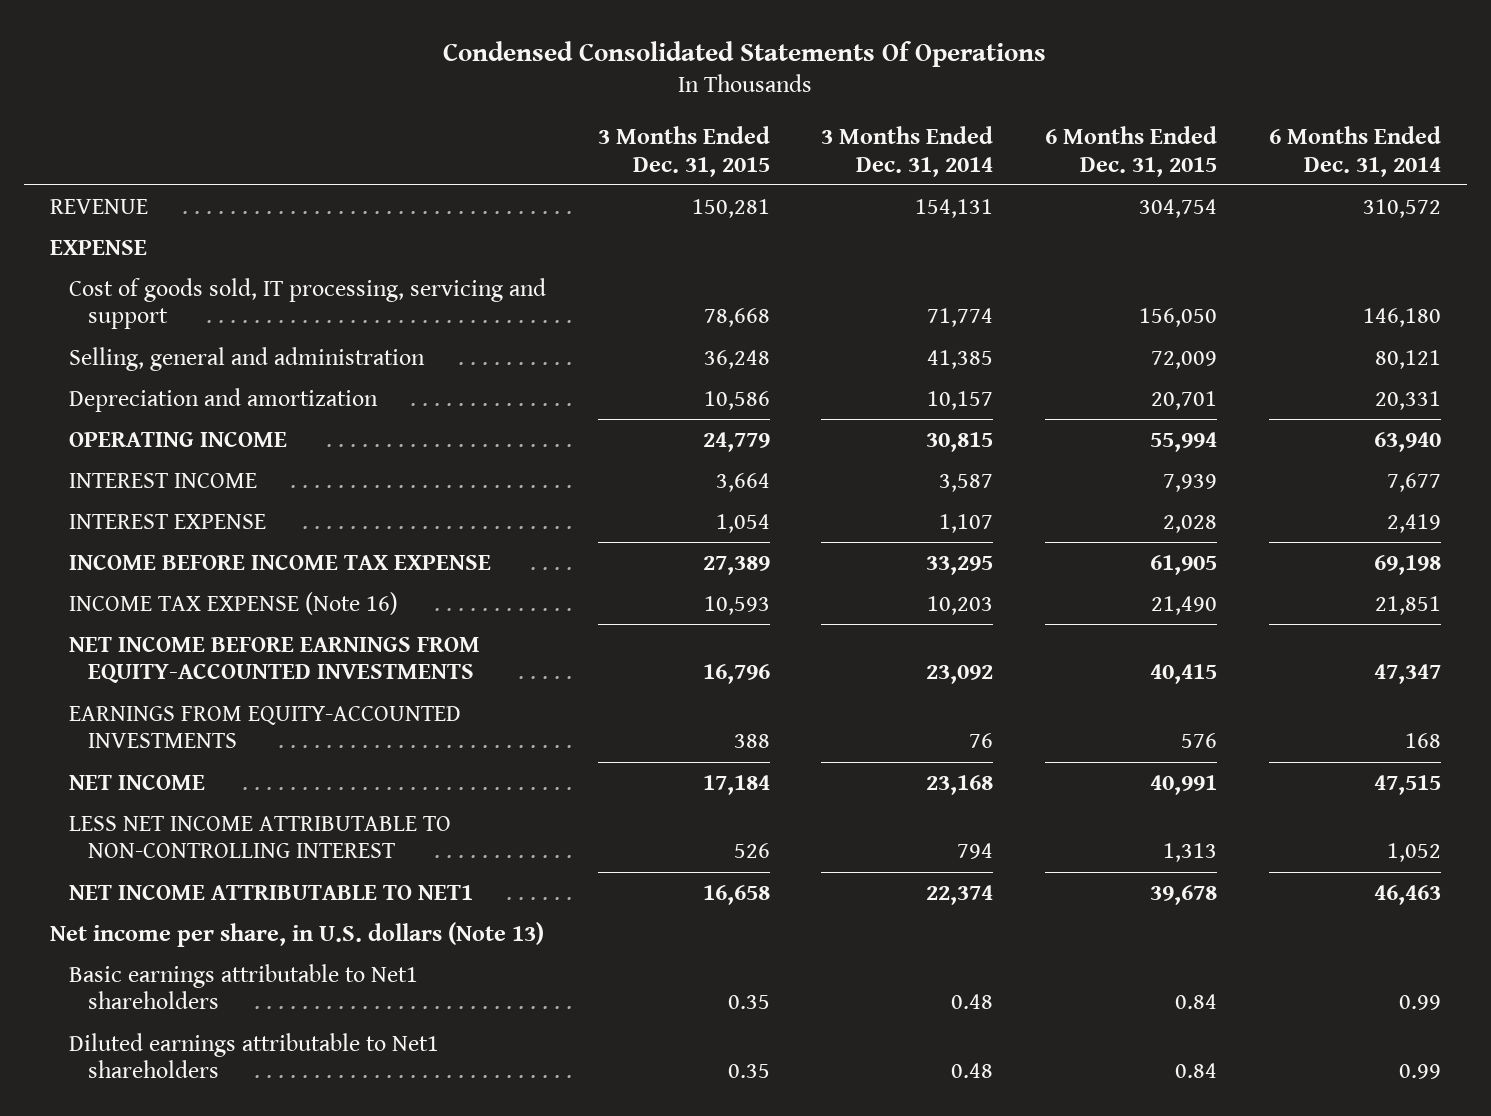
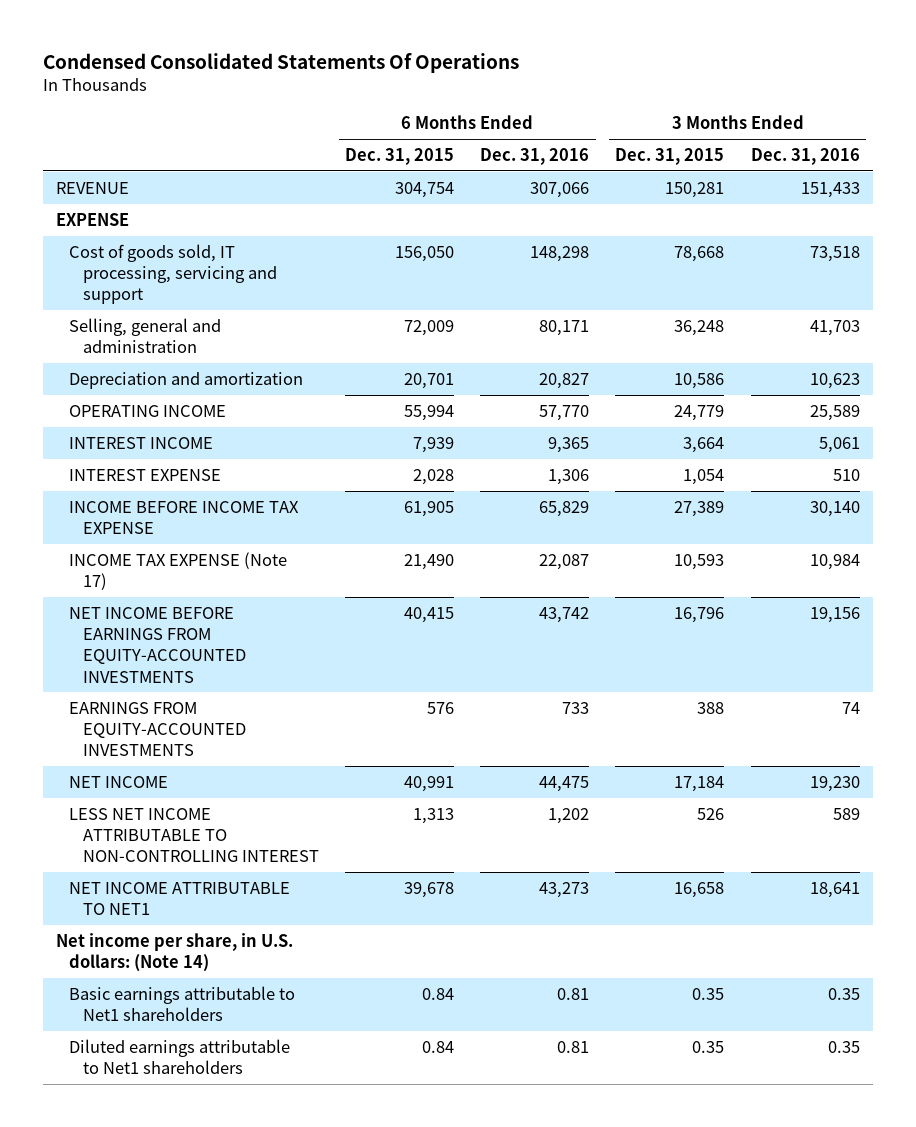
- | 3 Months Ended Dec. 31, 2015 | 3 Months Ended Dec. 31, 2014 | 6 Months Ended Dec. 31, 2015 | 6 Months Ended Dec. 31, 2014
+ | 6 Months Ended Dec. 31, 2015 | 6 Months Ended Dec. 31, 2016 | 3 Months Ended Dec. 31, 2015 | 3 Months Ended Dec. 31, 2016
- INCOME TAX EXPENSE (Note 16) | 10,593 | 10,203 | 21,490 | 21,851
+ INCOME TAX EXPENSE (Note 17) | 21,490 | 22,087 | 10,593 | 10,984
- Net income per share, in U.S. dollars (Note 13)
+ Net income per share, in U.S. dollars: (Note 14)

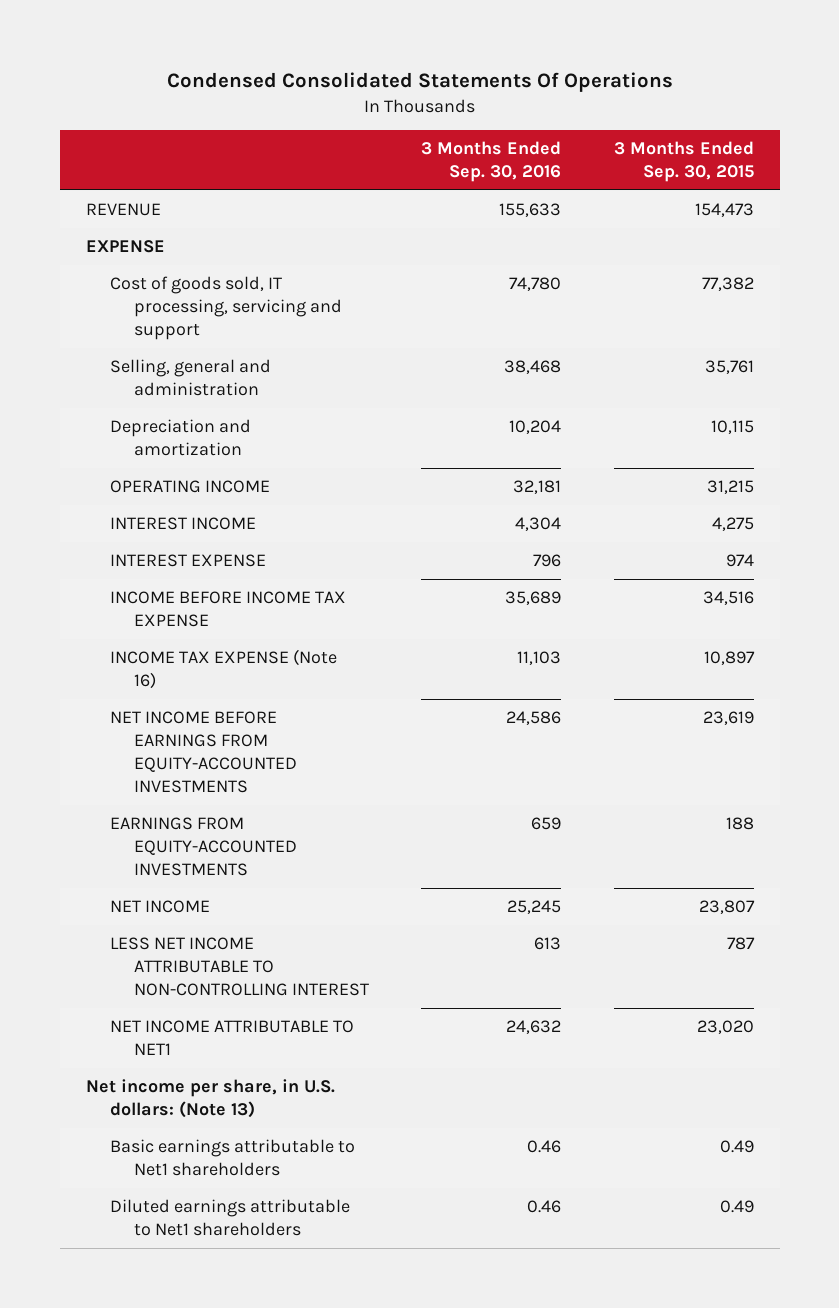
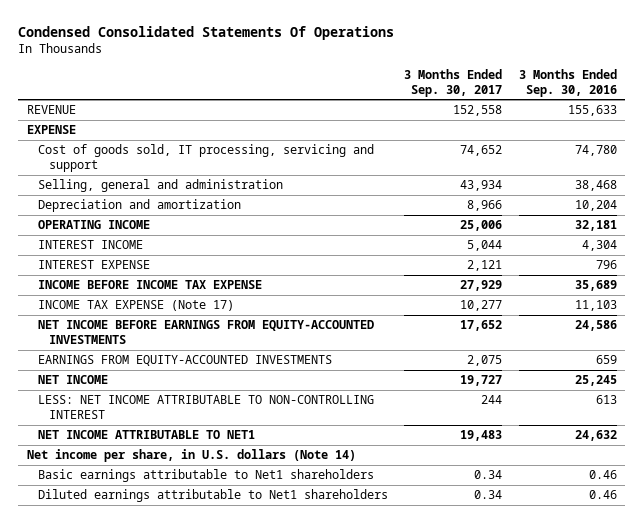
- | 3 Months Ended Sep. 30, 2016 | 3 Months Ended Sep. 30, 2015
+ | 3 Months Ended Sep. 30, 2017 | 3 Months Ended Sep. 30, 2016
- INCOME TAX EXPENSE (Note 16) | 11,103 | 10,897
+ INCOME TAX EXPENSE (Note 17) | 10,277 | 11,103
- LESS NET INCOME ATTRIBUTABLE TO NON-CONTROLLING INTEREST | 613 | 787
+ LESS: NET INCOME ATTRIBUTABLE TO NON-CONTROLLING INTEREST | 244 | 613
- Net income per share, in U.S. dollars: (Note 13)
+ Net income per share, in U.S. dollars (Note 14)

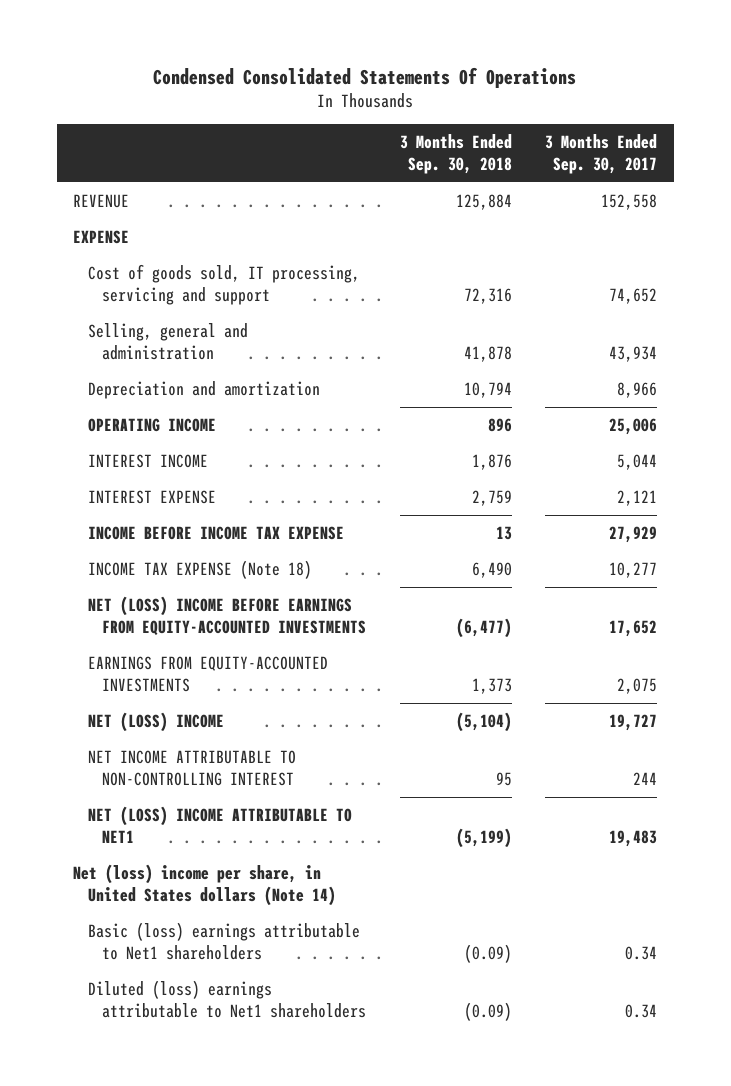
- | 3 Months Ended Sep. 30, 2017 | 3 Months Ended Sep. 30, 2016
+ | 3 Months Ended Sep. 30, 2018 | 3 Months Ended Sep. 30, 2017
- INCOME TAX EXPENSE (Note 17) | 10,277 | 11,103
- NET INCOME BEFORE EARNINGS FROM EQUITY-ACCOUNTED INVESTMENTS | 17,652 | 24,586
+ INCOME TAX EXPENSE (Note 18) | 6,490 | 10,277
+ NET (LOSS) INCOME BEFORE EARNINGS FROM EQUITY-ACCOUNTED INVESTMENTS | (6,477) | 17,652
- NET INCOME | 19,727 | 25,245
- LESS: NET INCOME ATTRIBUTABLE TO NON-CONTROLLING INTEREST | 244 | 613
- NET INCOME ATTRIBUTABLE TO NET1 | 19,483 | 24,632
- Net income per share, in U.S. dollars (Note 14)
- Basic earnings attributable to Net1 shareholders | 0.34 | 0.46
- Diluted earnings attributable to Net1 shareholders | 0.34 | 0.46
+ NET (LOSS) INCOME | (5,104) | 19,727
+ NET INCOME ATTRIBUTABLE TO NON-CONTROLLING INTEREST | 95 | 244
+ NET (LOSS) INCOME ATTRIBUTABLE TO NET1 | (5,199) | 19,483
+ Net (loss) income per share, in United States dollars (Note 14)
+ Basic (loss) earnings attributable to Net1 shareholders | (0.09) | 0.34
+ Diluted (loss) earnings attributable to Net1 shareholders | (0.09) | 0.34

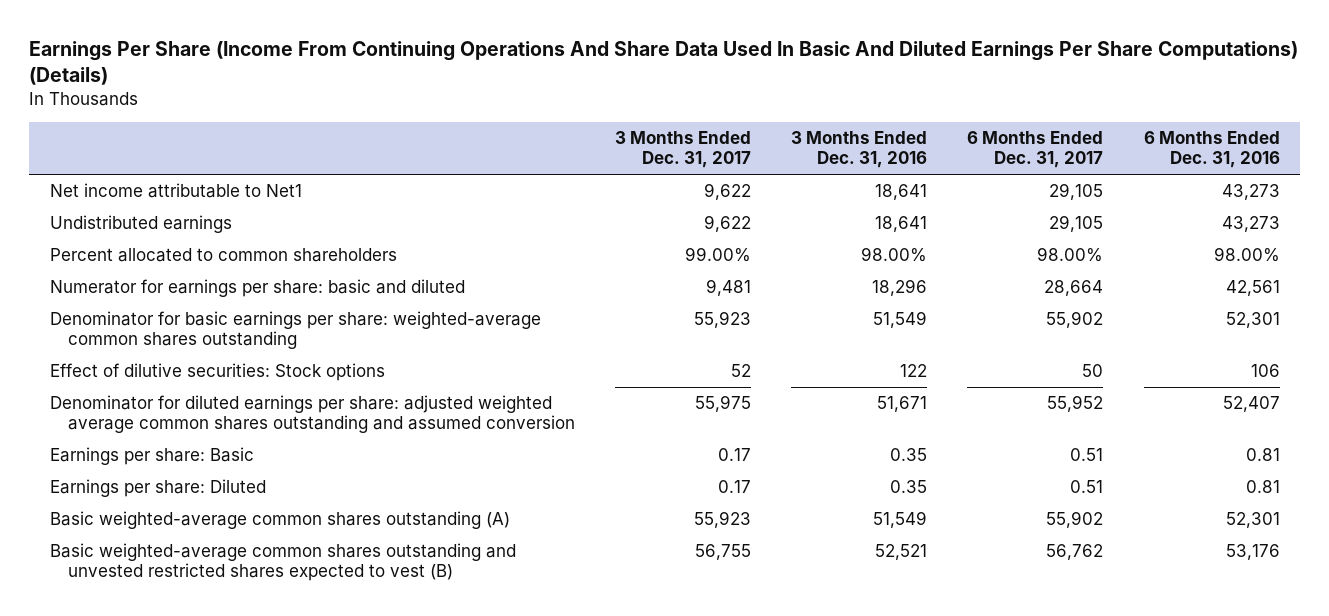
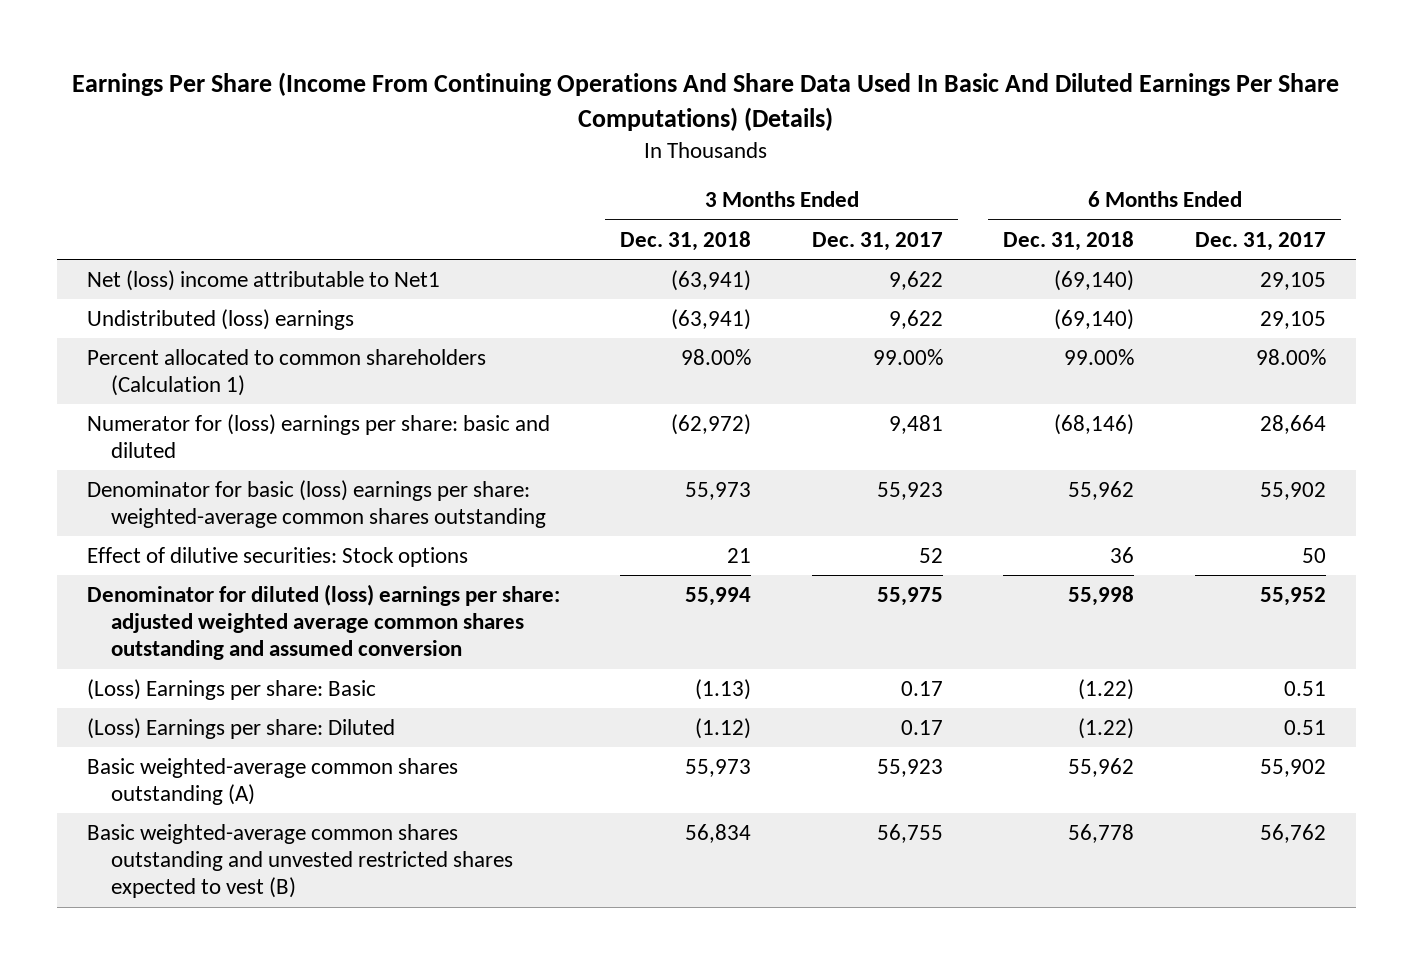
- | 3 Months Ended Dec. 31, 2017 | 3 Months Ended Dec. 31, 2016 | 6 Months Ended Dec. 31, 2017 | 6 Months Ended Dec. 31, 2016
+ | 3 Months Ended Dec. 31, 2018 | 3 Months Ended Dec. 31, 2017 | 6 Months Ended Dec. 31, 2018 | 6 Months Ended Dec. 31, 2017
- Net income attributable to Net1 | 9,622 | 18,641 | 29,105 | 43,273
- Undistributed earnings | 9,622 | 18,641 | 29,105 | 43,273
- Percent allocated to common shareholders | 99.00% | 98.00% | 98.00% | 98.00%
- Numerator for earnings per share: basic and diluted | 9,481 | 18,296 | 28,664 | 42,561
- Denominator for basic earnings per share: weighted-average common shares outstanding | 55,923 | 51,549 | 55,902 | 52,301
+ Net (loss) income attributable to Net1 | (63,941) | 9,622 | (69,140) | 29,105
+ Undistributed (loss) earnings | (63,941) | 9,622 | (69,140) | 29,105
+ Percent allocated to common shareholders (Calculation 1) | 98.00% | 99.00% | 99.00% | 98.00%
+ Numerator for (loss) earnings per share: basic and diluted | (62,972) | 9,481 | (68,146) | 28,664
+ Denominator for basic (loss) earnings per share: weighted-average common shares outstanding | 55,973 | 55,923 | 55,962 | 55,902
- Denominator for diluted earnings per share: adjusted weighted average common shares outstanding and assumed conversion | 55,975 | 51,671 | 55,952 | 52,407
- Earnings per share: Basic | 0.17 | 0.35 | 0.51 | 0.81
- Earnings per share: Diluted | 0.17 | 0.35 | 0.51 | 0.81
+ Denominator for diluted (loss) earnings per share: adjusted weighted average common shares outstanding and assumed conversion | 55,994 | 55,975 | 55,998 | 55,952
+ (Loss) Earnings per share: Basic | (1.13) | 0.17 | (1.22) | 0.51
+ (Loss) Earnings per share: Diluted | (1.12) | 0.17 | (1.22) | 0.51

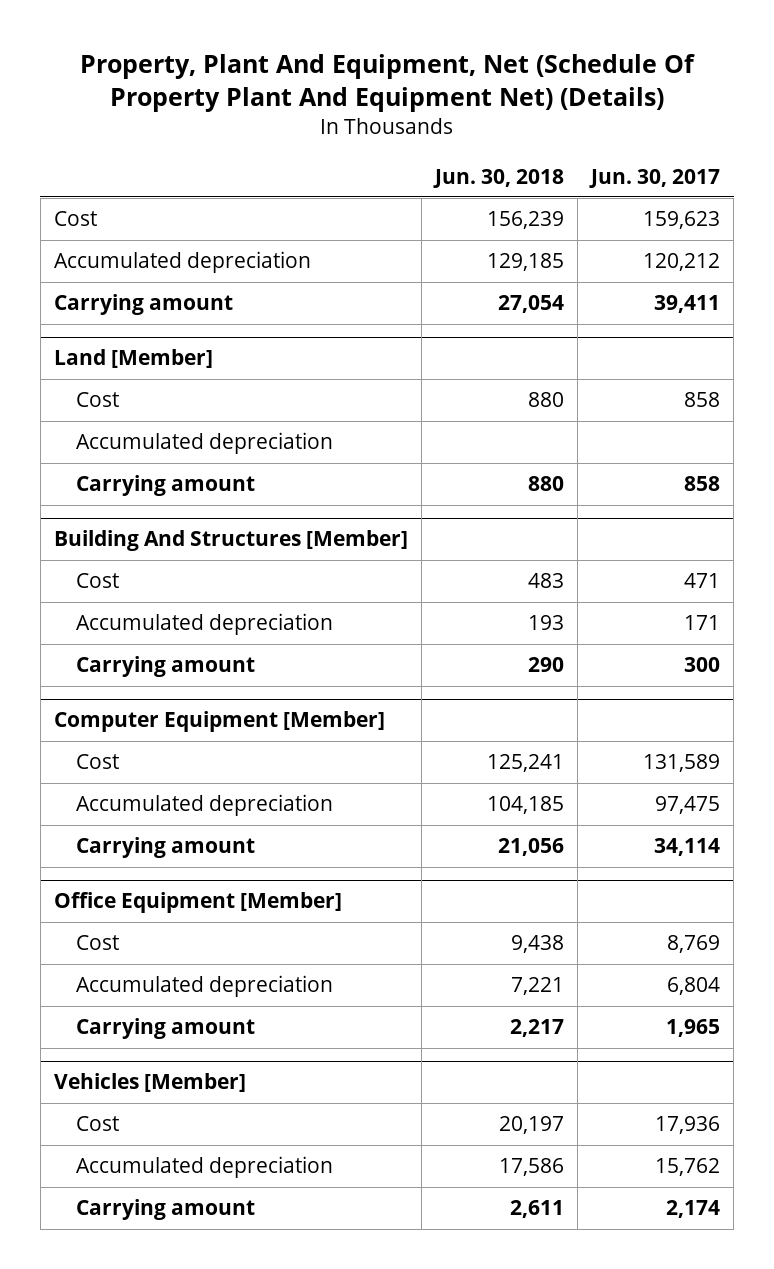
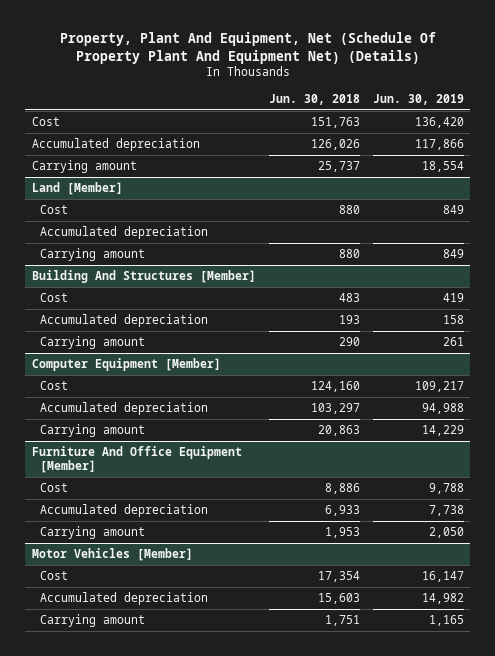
- | Jun. 30, 2018 | Jun. 30, 2017
+ | Jun. 30, 2018 | Jun. 30, 2019
- Cost | 156,239 | 159,623
- Accumulated depreciation | 129,185 | 120,212
- Carrying amount | 27,054 | 39,411
+ Cost | 151,763 | 136,420
+ Accumulated depreciation | 126,026 | 117,866
+ Carrying amount | 25,737 | 18,554
@ Computer Equipment [Member]
- Cost | 125,241 | 131,589
- Accumulated depreciation | 104,185 | 97,475
- Carrying amount | 21,056 | 34,114
- Office Equipment [Member]
- Cost | 9,438 | 8,769
- Accumulated depreciation | 7,221 | 6,804
- Carrying amount | 2,217 | 1,965
- Vehicles [Member]
- Cost | 20,197 | 17,936
- Accumulated depreciation | 17,586 | 15,762
- Carrying amount | 2,611 | 2,174
@ Computer Equipment [Member]
+ Cost | 124,160 | 109,217
+ Accumulated depreciation | 103,297 | 94,988
+ Carrying amount | 20,863 | 14,229
+ Furniture And Office Equipment [Member]
+ Cost | 8,886 | 9,788
+ Accumulated depreciation | 6,933 | 7,738
+ Carrying amount | 1,953 | 2,050
+ Motor Vehicles [Member]
+ Cost | 17,354 | 16,147
+ Accumulated depreciation | 15,603 | 14,982
+ Carrying amount | 1,751 | 1,165

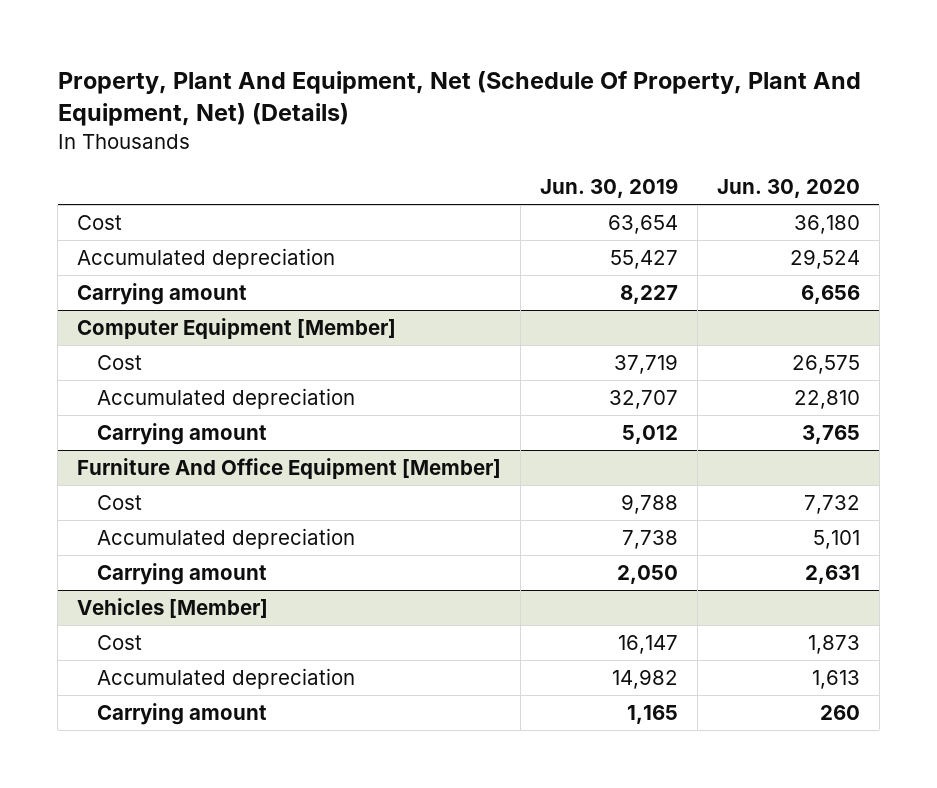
- Property, Plant And Equipment, Net (Schedule Of Property Plant And Equipment Net) (Details)
+ Property, Plant And Equipment, Net (Schedule Of Property, Plant And Equipment, Net) (Details)
- | Jun. 30, 2018 | Jun. 30, 2019
+ | Jun. 30, 2019 | Jun. 30, 2020
- Cost | 151,763 | 136,420
- Accumulated depreciation | 126,026 | 117,866
- Carrying amount | 25,737 | 18,554
- Land [Member]
- Cost | 880 | 849
- Accumulated depreciation
- Carrying amount | 880 | 849
- Building And Structures [Member]
- Cost | 483 | 419
- Accumulated depreciation | 193 | 158
- Carrying amount | 290 | 261
+ Cost | 63,654 | 36,180
+ Accumulated depreciation | 55,427 | 29,524
+ Carrying amount | 8,227 | 6,656
@ Computer Equipment [Member]
- Cost | 124,160 | 109,217
- Accumulated depreciation | 103,297 | 94,988
- Carrying amount | 20,863 | 14,229
+ Cost | 37,719 | 26,575
+ Accumulated depreciation | 32,707 | 22,810
+ Carrying amount | 5,012 | 3,765
- Motor Vehicles [Member]
+ Vehicles [Member]

